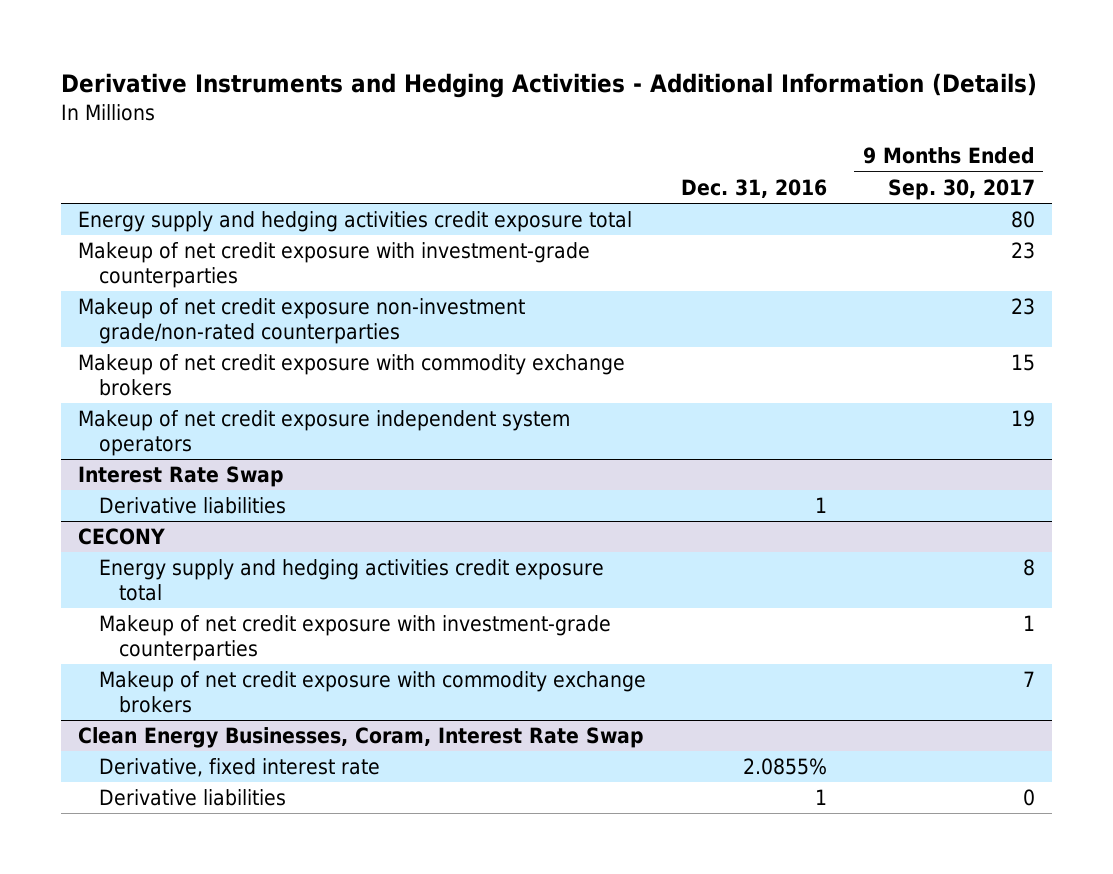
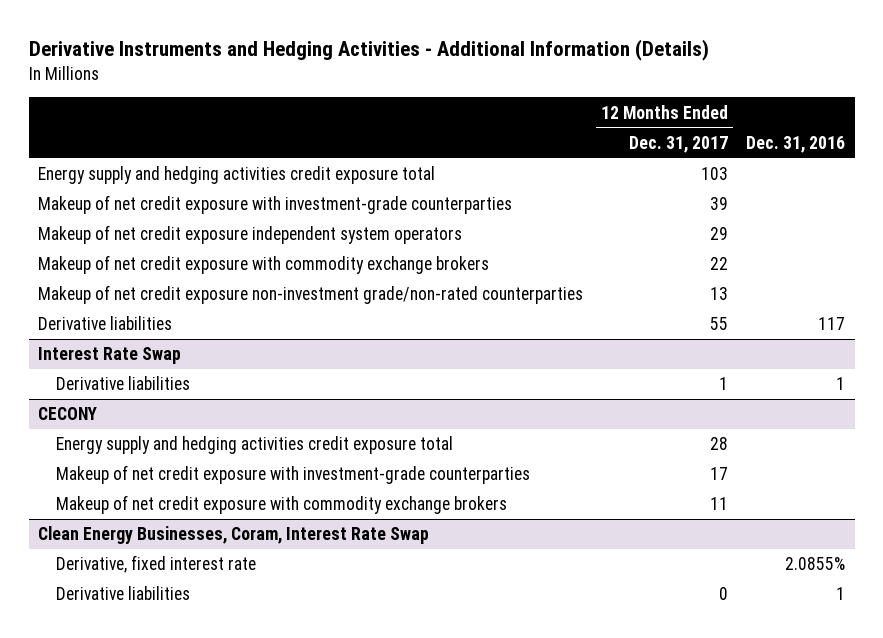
- | Dec. 31, 2016 | 9 Months Ended Sep. 30, 2017
+ | 12 Months Ended Dec. 31, 2017 | Dec. 31, 2016
moved down: Makeup of net credit exposure with commodity exchange brokers | 22 |
moved down: Makeup of net credit exposure non-investment grade/non-rated counterparties | 13 |
+ Derivative liabilities | 55 | 117

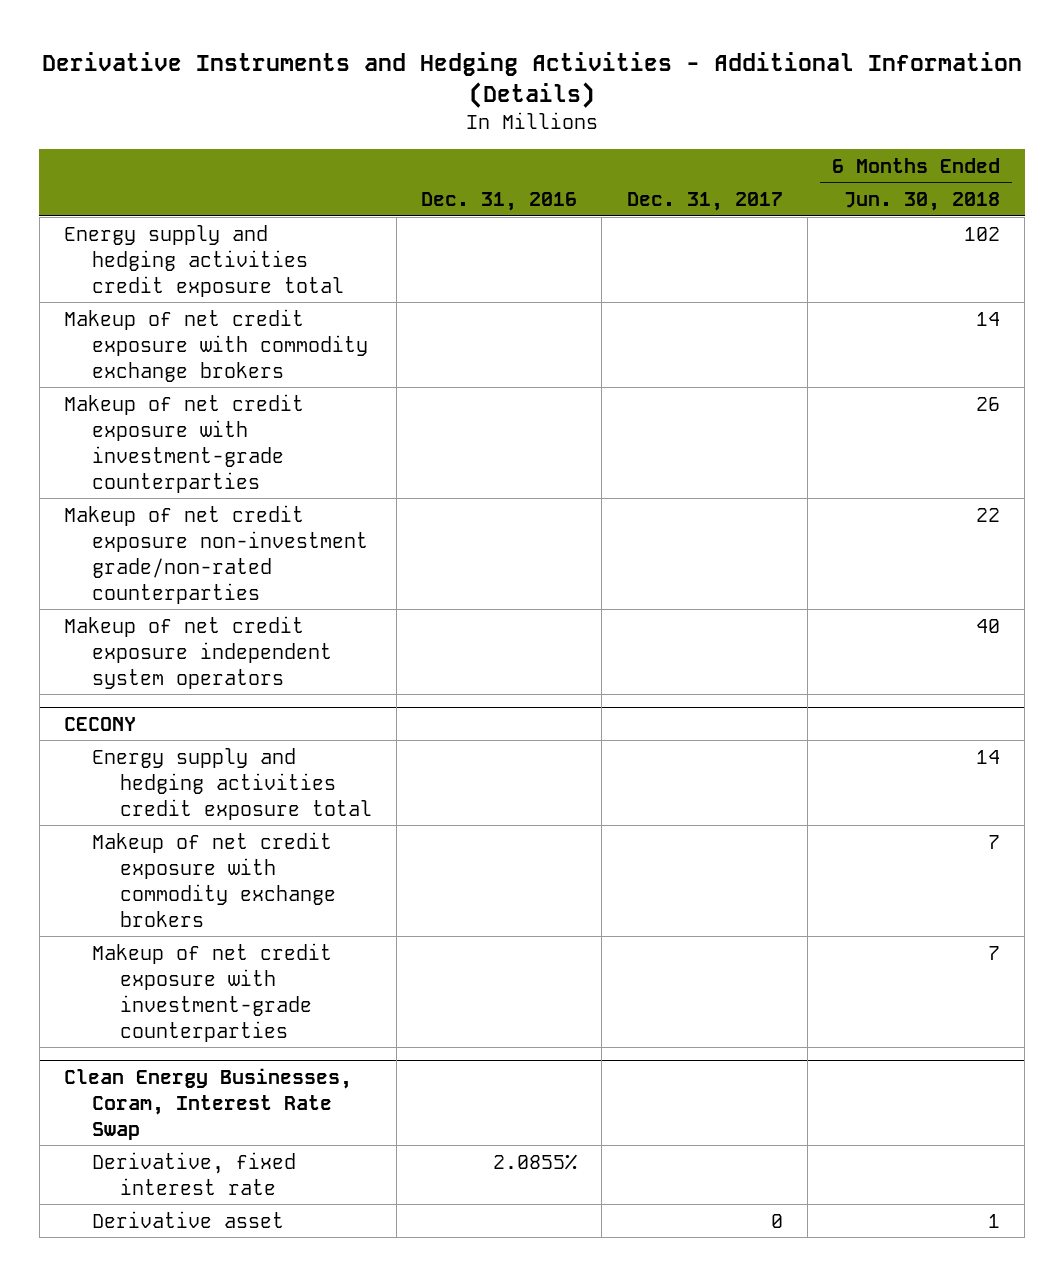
- | 12 Months Ended Dec. 31, 2017 | Dec. 31, 2016
+ | Dec. 31, 2016 | Dec. 31, 2017 | 6 Months Ended Jun. 30, 2018
moved down: Makeup of net credit exposure with investment-grade counterparties | | | 26
- Derivative liabilities | 55 | 117
- Interest Rate Swap
- Derivative liabilities | 1 | 1
moved down: Makeup of net credit exposure independent system operators | | | 40
@ CECONY
moved down: Makeup of net credit exposure with investment-grade counterparties | | | 7
@ Clean Energy Businesses, Coram, Interest Rate Swap
- Derivative liabilities | 0 | 1
+ Derivative asset | | 0 | 1

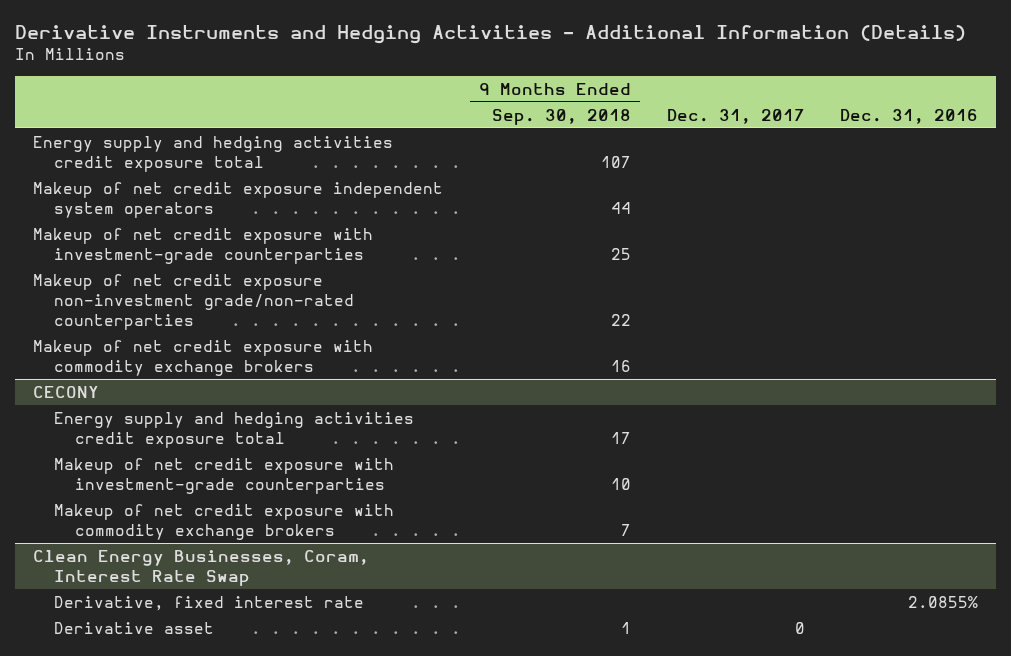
- | Dec. 31, 2016 | Dec. 31, 2017 | 6 Months Ended Jun. 30, 2018
+ | 9 Months Ended Sep. 30, 2018 | Dec. 31, 2017 | Dec. 31, 2016
moved up: Makeup of net credit exposure independent system operators | 44 | |
moved down: Makeup of net credit exposure with commodity exchange brokers | 16 | |
@ CECONY
moved down: Makeup of net credit exposure with commodity exchange brokers | 7 | |

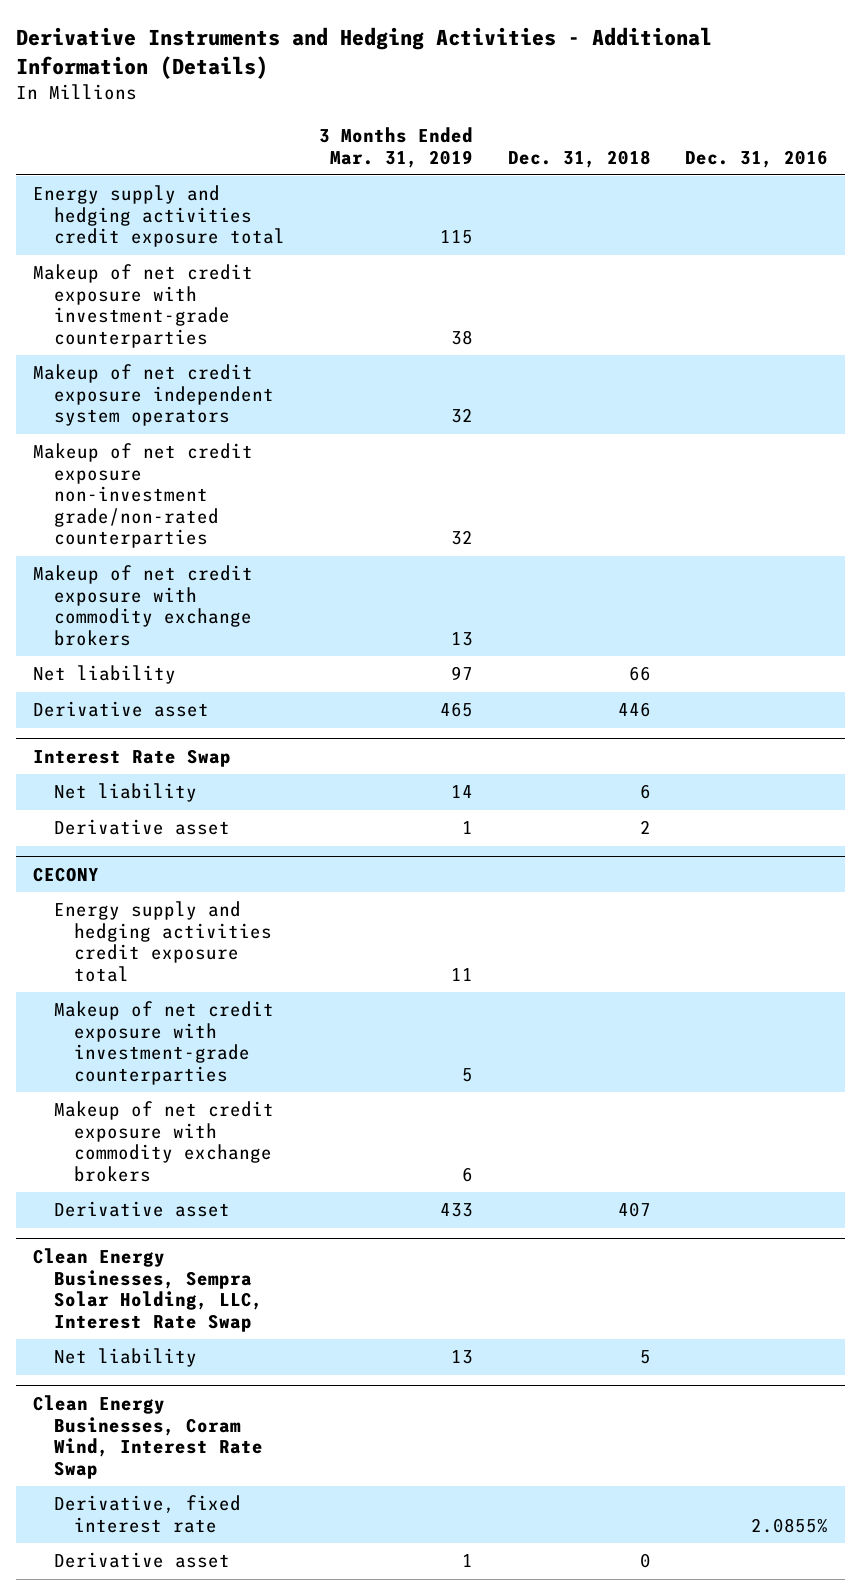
- | 9 Months Ended Sep. 30, 2018 | Dec. 31, 2017 | Dec. 31, 2016
+ | 3 Months Ended Mar. 31, 2019 | Dec. 31, 2018 | Dec. 31, 2016
moved down: Makeup of net credit exposure independent system operators | 32 | |
+ Net liability | 97 | 66 |
+ Derivative asset | 465 | 446 |
+ Interest Rate Swap
+ Net liability | 14 | 6 |
+ Derivative asset | 1 | 2 |
- Clean Energy Businesses, Coram, Interest Rate Swap
@ CECONY
+ Derivative asset | 433 | 407 |
+ Clean Energy Businesses, Sempra Solar Holding, LLC, Interest Rate Swap
+ Net liability | 13 | 5 |
+ Clean Energy Businesses, Coram Wind, Interest Rate Swap

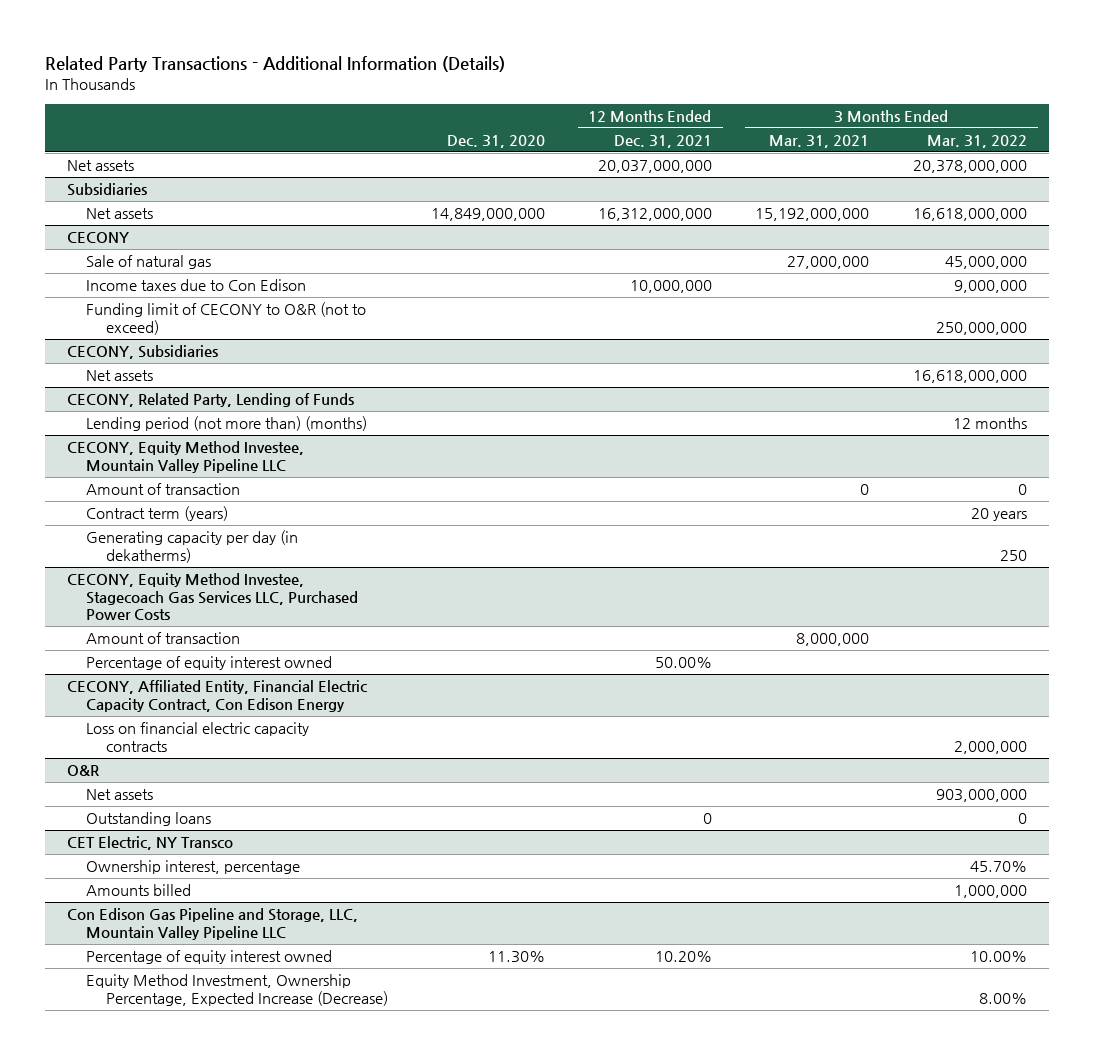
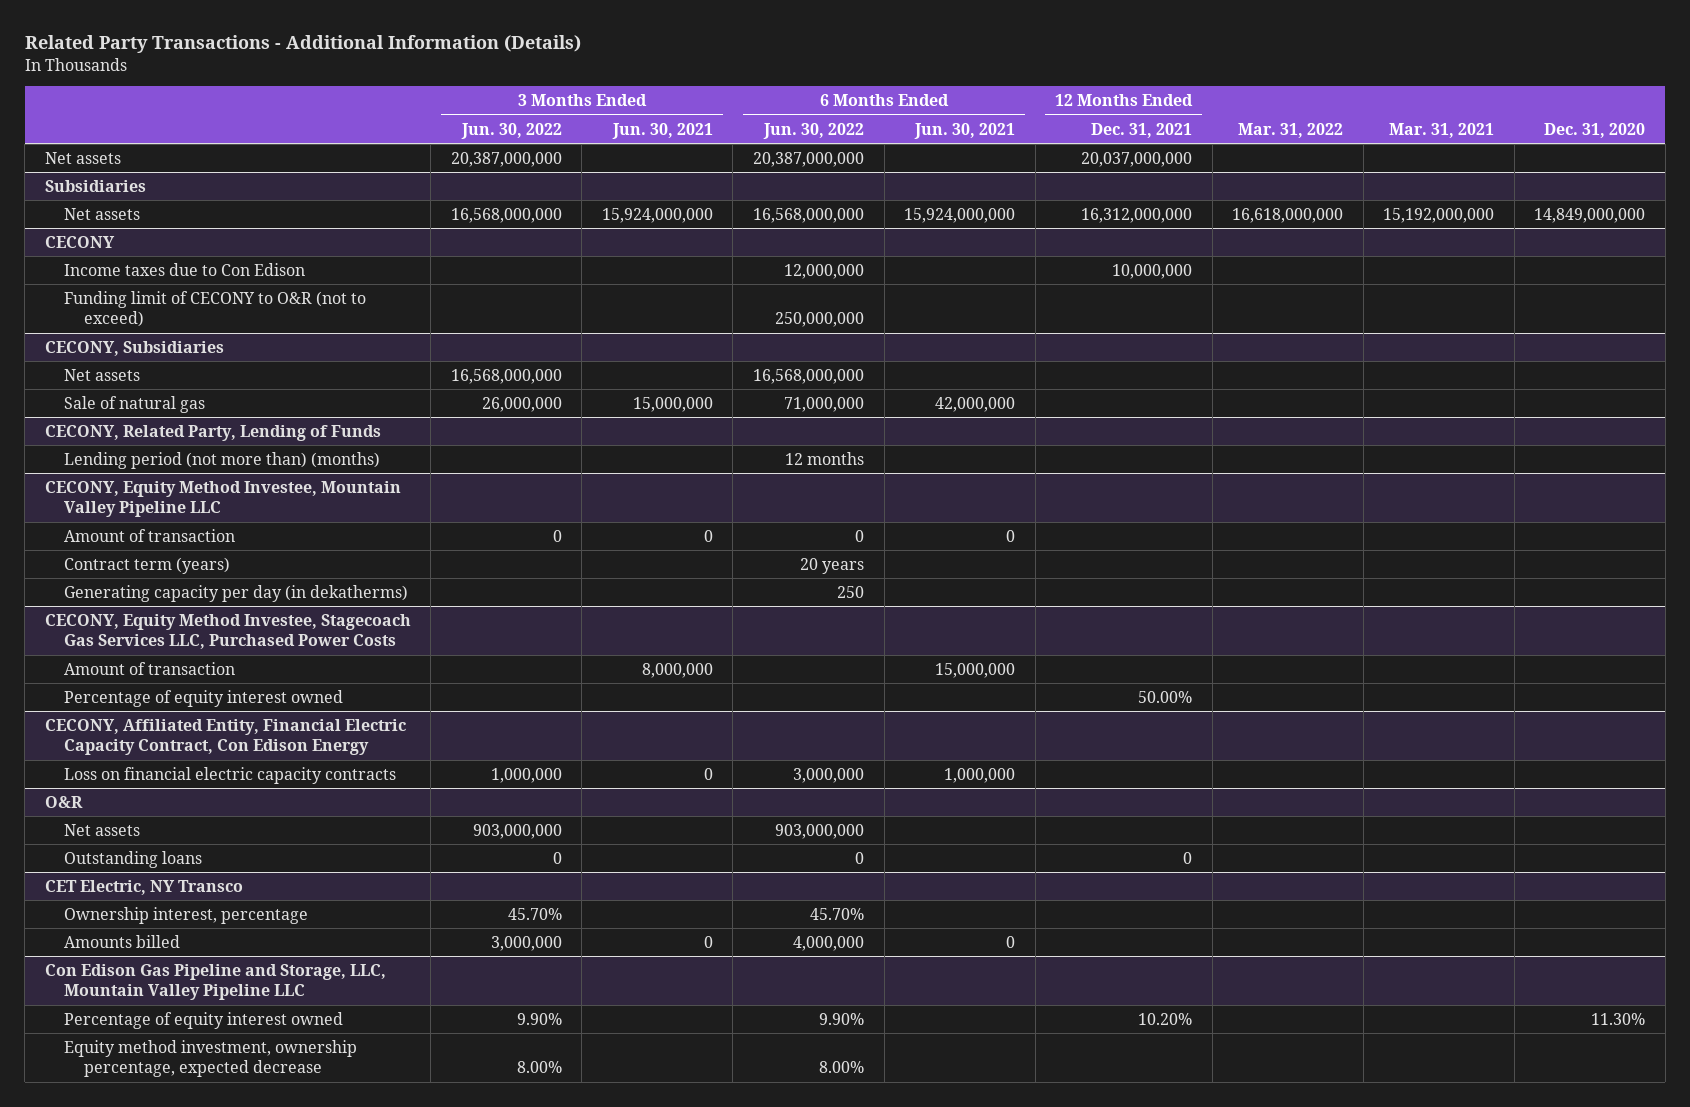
- | Dec. 31, 2020 | 12 Months Ended Dec. 31, 2021 | 3 Months Ended Mar. 31, 2021 | 3 Months Ended Mar. 31, 2022
+ | 3 Months Ended Jun. 30, 2022 | 3 Months Ended Jun. 30, 2021 | 6 Months Ended Jun. 30, 2022 | 6 Months Ended Jun. 30, 2021 | 12 Months Ended Dec. 31, 2021 | Mar. 31, 2022 | Mar. 31, 2021 | Dec. 31, 2020
@ CECONY
- Sale of natural gas | | | 27,000,000 | 45,000,000
@ CECONY, Subsidiaries
+ Sale of natural gas | 26,000,000 | 15,000,000 | 71,000,000 | 42,000,000 | | | |
@ Con Edison Gas Pipeline and Storage, LLC, Mountain Valley Pipeline LLC
- Equity Method Investment, Ownership Percentage, Expected Increase (Decrease) | | | | 8.00%
+ Equity method investment, ownership percentage, expected decrease | 8.00% | | 8.00% | | | | |

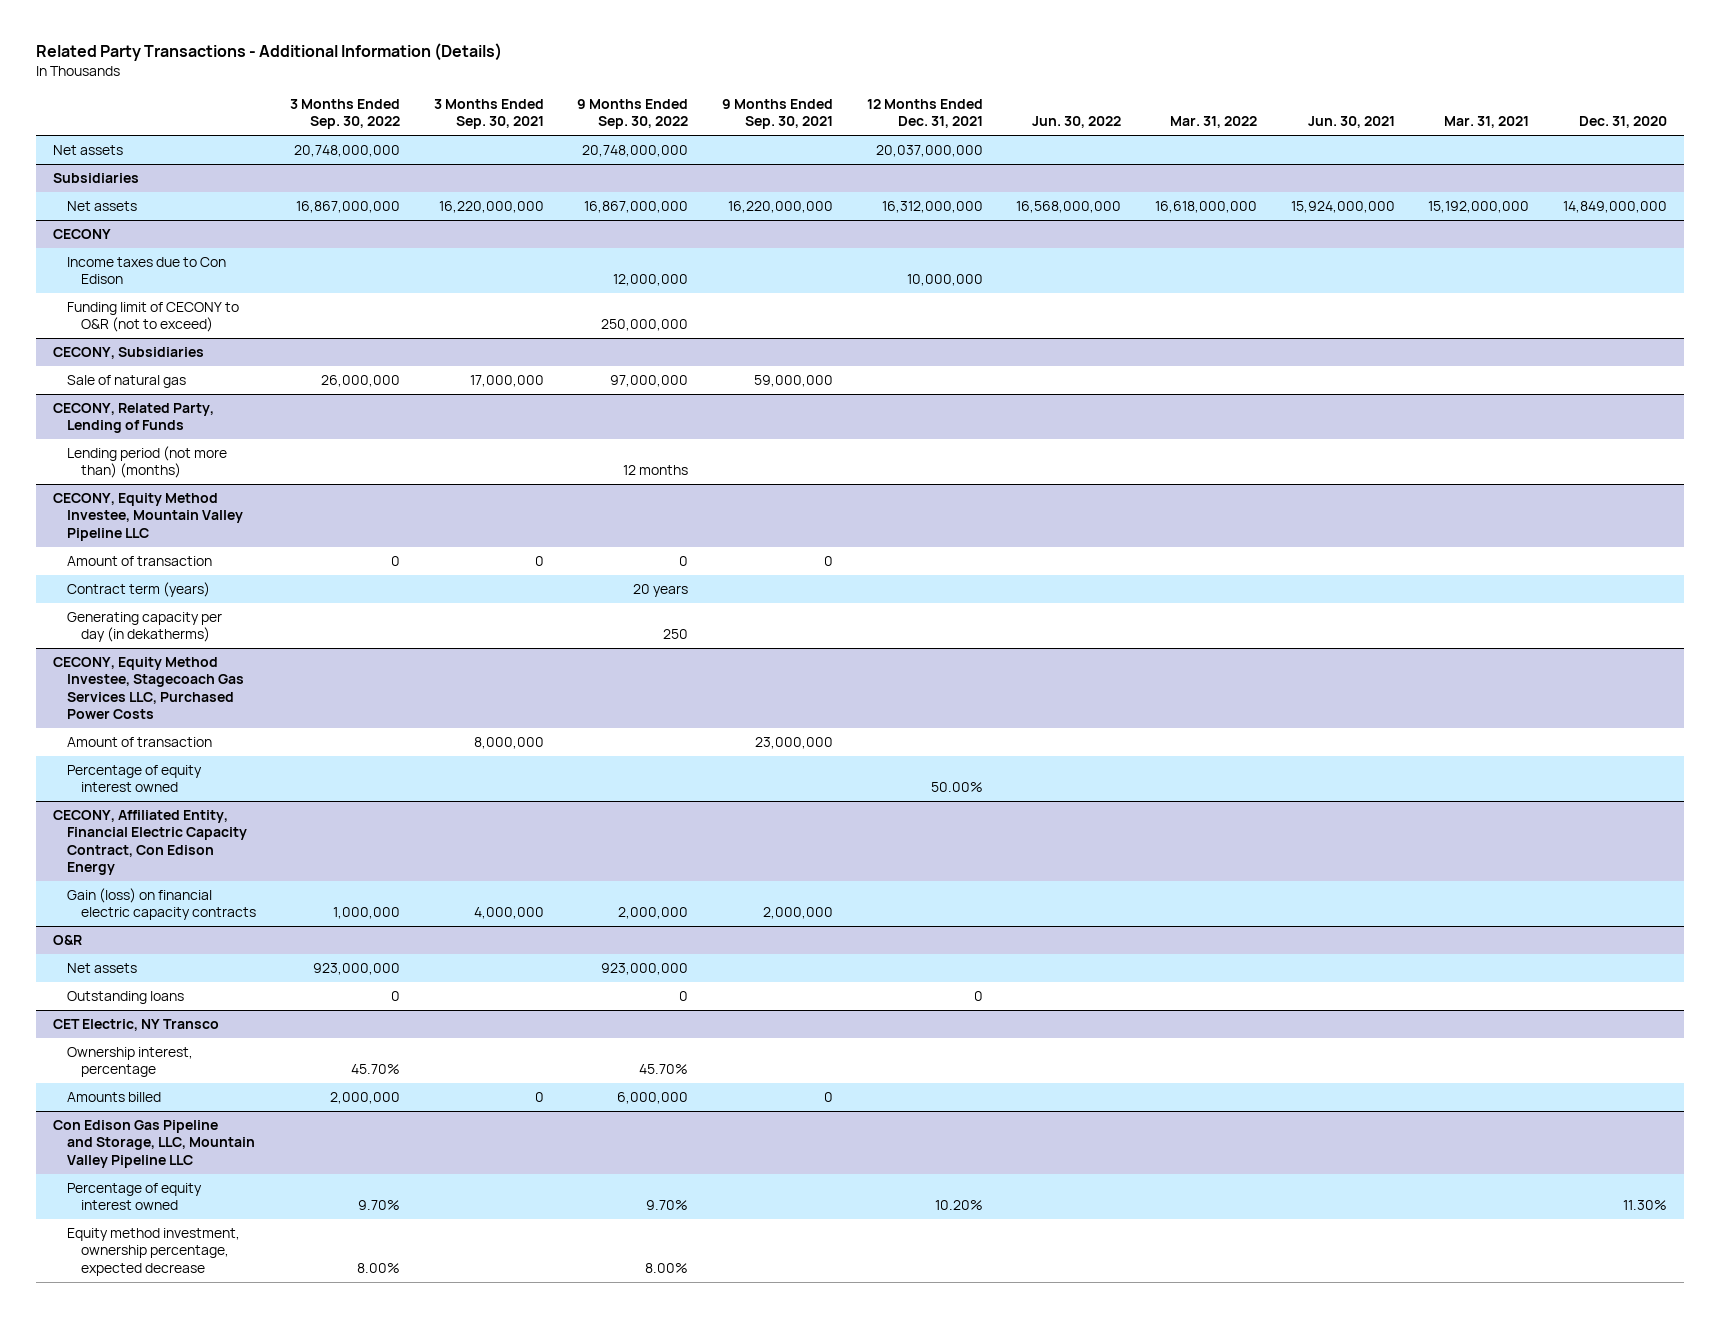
- | 3 Months Ended Jun. 30, 2022 | 3 Months Ended Jun. 30, 2021 | 6 Months Ended Jun. 30, 2022 | 6 Months Ended Jun. 30, 2021 | 12 Months Ended Dec. 31, 2021 | Mar. 31, 2022 | Mar. 31, 2021 | Dec. 31, 2020
+ | 3 Months Ended Sep. 30, 2022 | 3 Months Ended Sep. 30, 2021 | 9 Months Ended Sep. 30, 2022 | 9 Months Ended Sep. 30, 2021 | 12 Months Ended Dec. 31, 2021 | Jun. 30, 2022 | Mar. 31, 2022 | Jun. 30, 2021 | Mar. 31, 2021 | Dec. 31, 2020
@ CECONY, Subsidiaries
- Net assets | 16,568,000,000 | | 16,568,000,000 | | | | |
@ CECONY, Affiliated Entity, Financial Electric Capacity Contract, Con Edison Energy
- Loss on financial electric capacity contracts | 1,000,000 | 0 | 3,000,000 | 1,000,000 | | | |
+ Gain (loss) on financial electric capacity contracts | 1,000,000 | 4,000,000 | 2,000,000 | 2,000,000 | | | | | |

